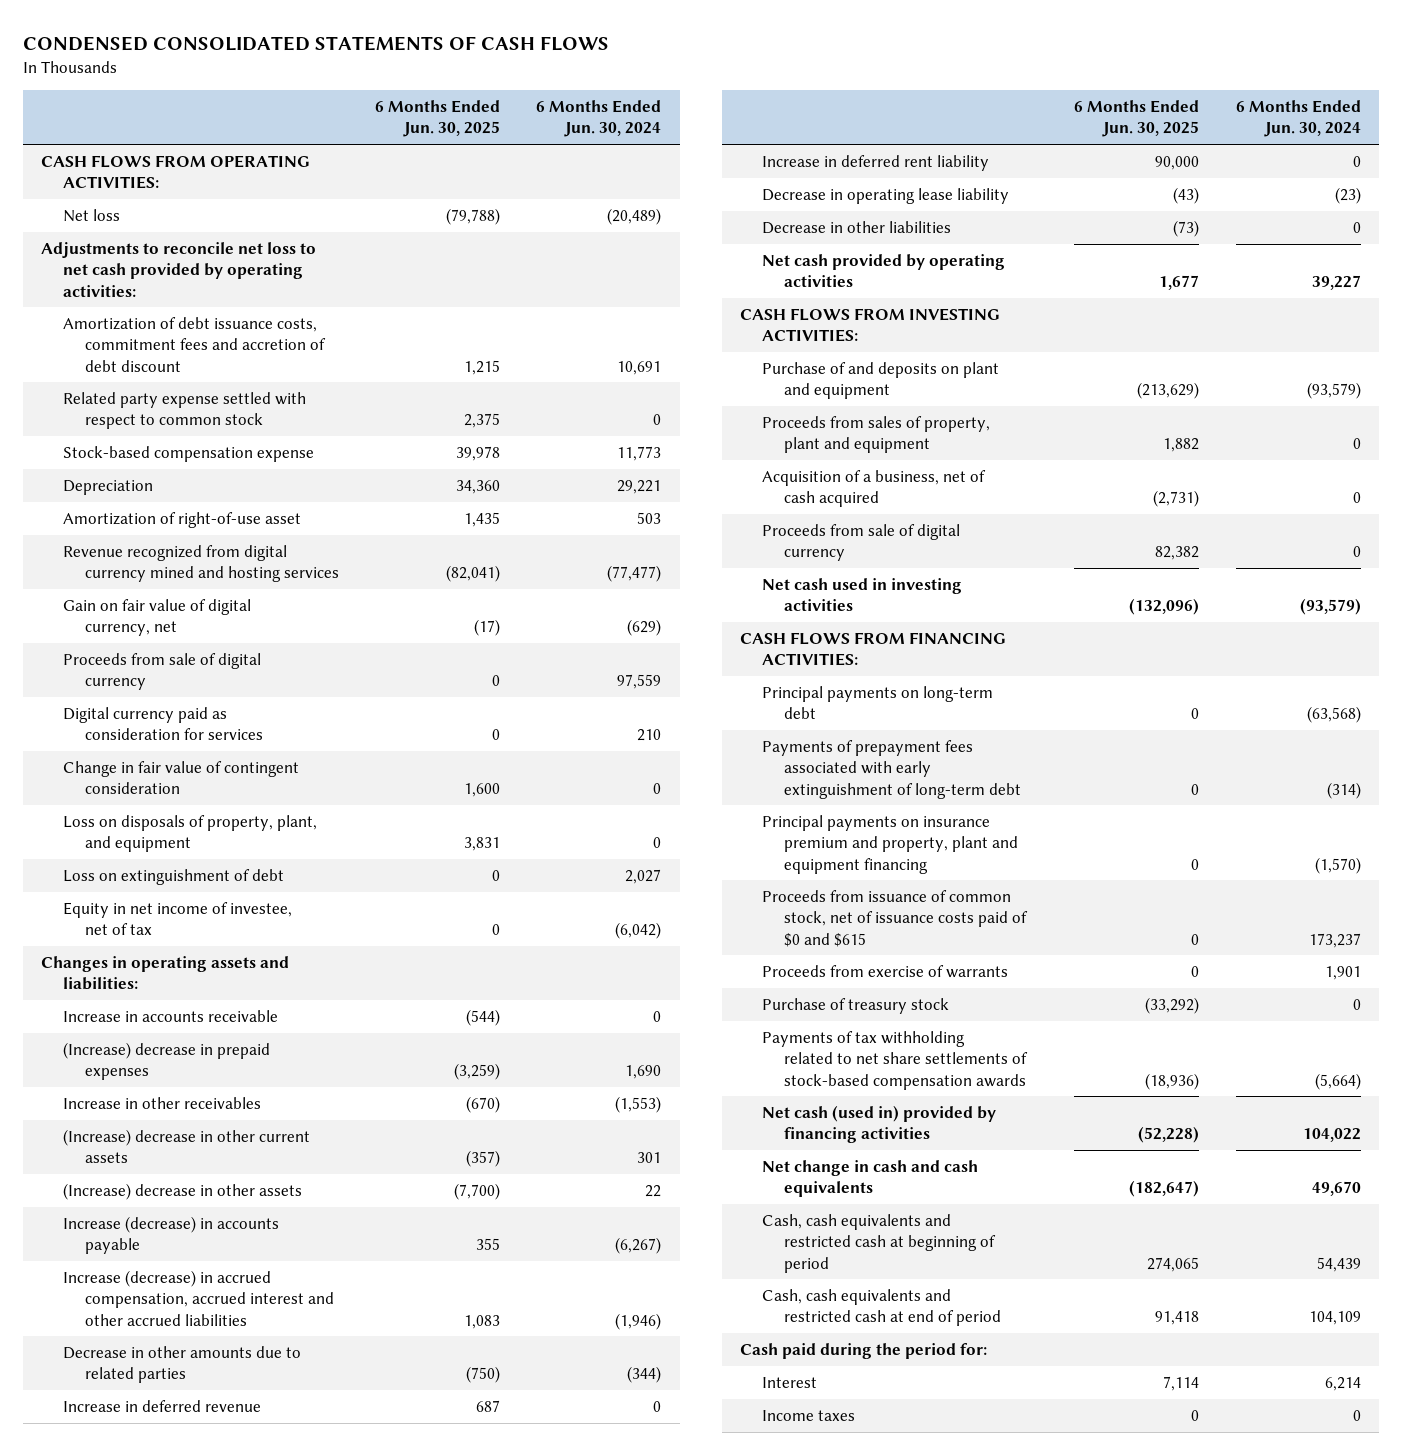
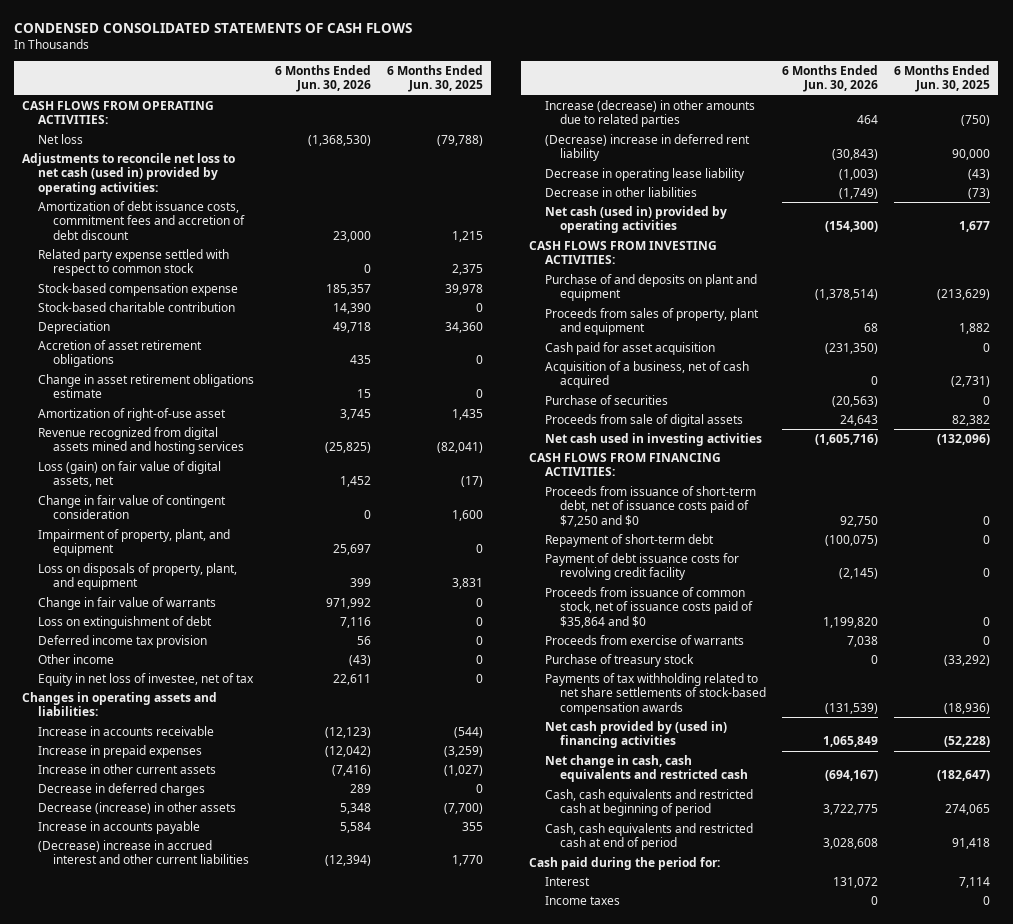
- | 6 Months Ended Jun. 30, 2025 | 6 Months Ended Jun. 30, 2024
+ | 6 Months Ended Jun. 30, 2026 | 6 Months Ended Jun. 30, 2025
- Adjustments to reconcile net loss to net cash provided by operating activities:
+ Adjustments to reconcile net loss to net cash (used in) provided by operating activities:
+ Stock-based charitable contribution | 14,390 | 0
+ Accretion of asset retirement obligations | 435 | 0
+ Change in asset retirement obligations estimate | 15 | 0
- Revenue recognized from digital currency mined and hosting services | (82,041) | (77,477)
- Gain on fair value of digital currency, net | (17) | (629)
- Proceeds from sale of digital currency | 0 | 97,559
- Digital currency paid as consideration for services | 0 | 210
+ Revenue recognized from digital assets mined and hosting services | (25,825) | (82,041)
+ Loss (gain) on fair value of digital assets, net | 1,452 | (17)
+ Impairment of property, plant, and equipment | 25,697 | 0
+ Change in fair value of warrants | 971,992 | 0
- Equity in net income of investee, net of tax | 0 | (6,042)
+ Deferred income tax provision | 56 | 0
+ Other income | (43) | 0
+ Equity in net loss of investee, net of tax | 22,611 | 0
- (Increase) decrease in prepaid expenses | (3,259) | 1,690
- Increase in other receivables | (670) | (1,553)
- (Increase) decrease in other current assets | (357) | 301
- (Increase) decrease in other assets | (7,700) | 22
- Increase (decrease) in accounts payable | 355 | (6,267)
- Increase (decrease) in accrued compensation, accrued interest and other accrued liabilities | 1,083 | (1,946)
- Decrease in other amounts due to related parties | (750) | (344)
- Increase in deferred revenue | 687 | 0
- Increase in deferred rent liability | 90,000 | 0
+ Increase in prepaid expenses | (12,042) | (3,259)
+ Increase in other current assets | (7,416) | (1,027)
+ Decrease in deferred charges | 289 | 0
+ Decrease (increase) in other assets | 5,348 | (7,700)
+ Increase in accounts payable | 5,584 | 355
+ (Decrease) increase in accrued interest and other current liabilities | (12,394) | 1,770
+ Increase (decrease) in other amounts due to related parties | 464 | (750)
+ (Decrease) increase in deferred rent liability | (30,843) | 90,000
- Net cash provided by operating activities | 1,677 | 39,227
+ Net cash (used in) provided by operating activities | (154,300) | 1,677
+ Cash paid for asset acquisition | (231,350) | 0
- Proceeds from sale of digital currency | 82,382 | 0
+ Purchase of securities | (20,563) | 0
+ Proceeds from sale of digital assets | 24,643 | 82,382
- Principal payments on long-term debt | 0 | (63,568)
- Payments of prepayment fees associated with early extinguishment of long-term debt | 0 | (314)
- Principal payments on insurance premium and property, plant and equipment financing | 0 | (1,570)
- Proceeds from issuance of common stock, net of issuance costs paid of $0 and $615 | 0 | 173,237
+ Proceeds from issuance of short-term debt, net of issuance costs paid of $7,250 and $0 | 92,750 | 0
+ Repayment of short-term debt | (100,075) | 0
+ Payment of debt issuance costs for revolving credit facility | (2,145) | 0
+ Proceeds from issuance of common stock, net of issuance costs paid of $35,864 and $0 | 1,199,820 | 0
- Net cash (used in) provided by financing activities | (52,228) | 104,022
- Net change in cash and cash equivalents | (182,647) | 49,670
+ Net cash provided by (used in) financing activities | 1,065,849 | (52,228)
+ Net change in cash, cash equivalents and restricted cash | (694,167) | (182,647)

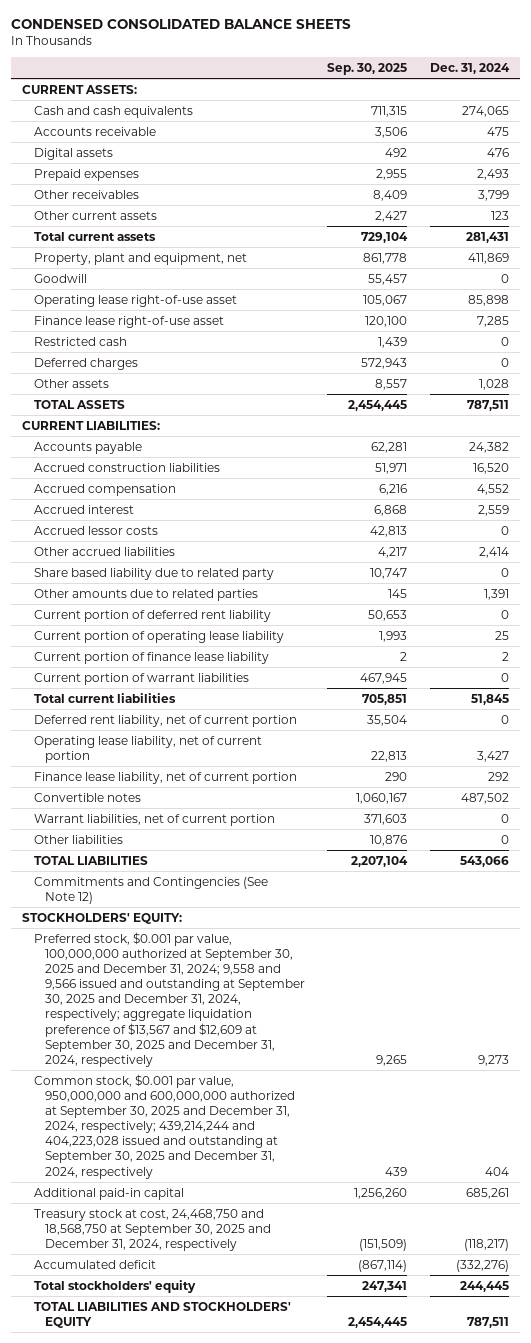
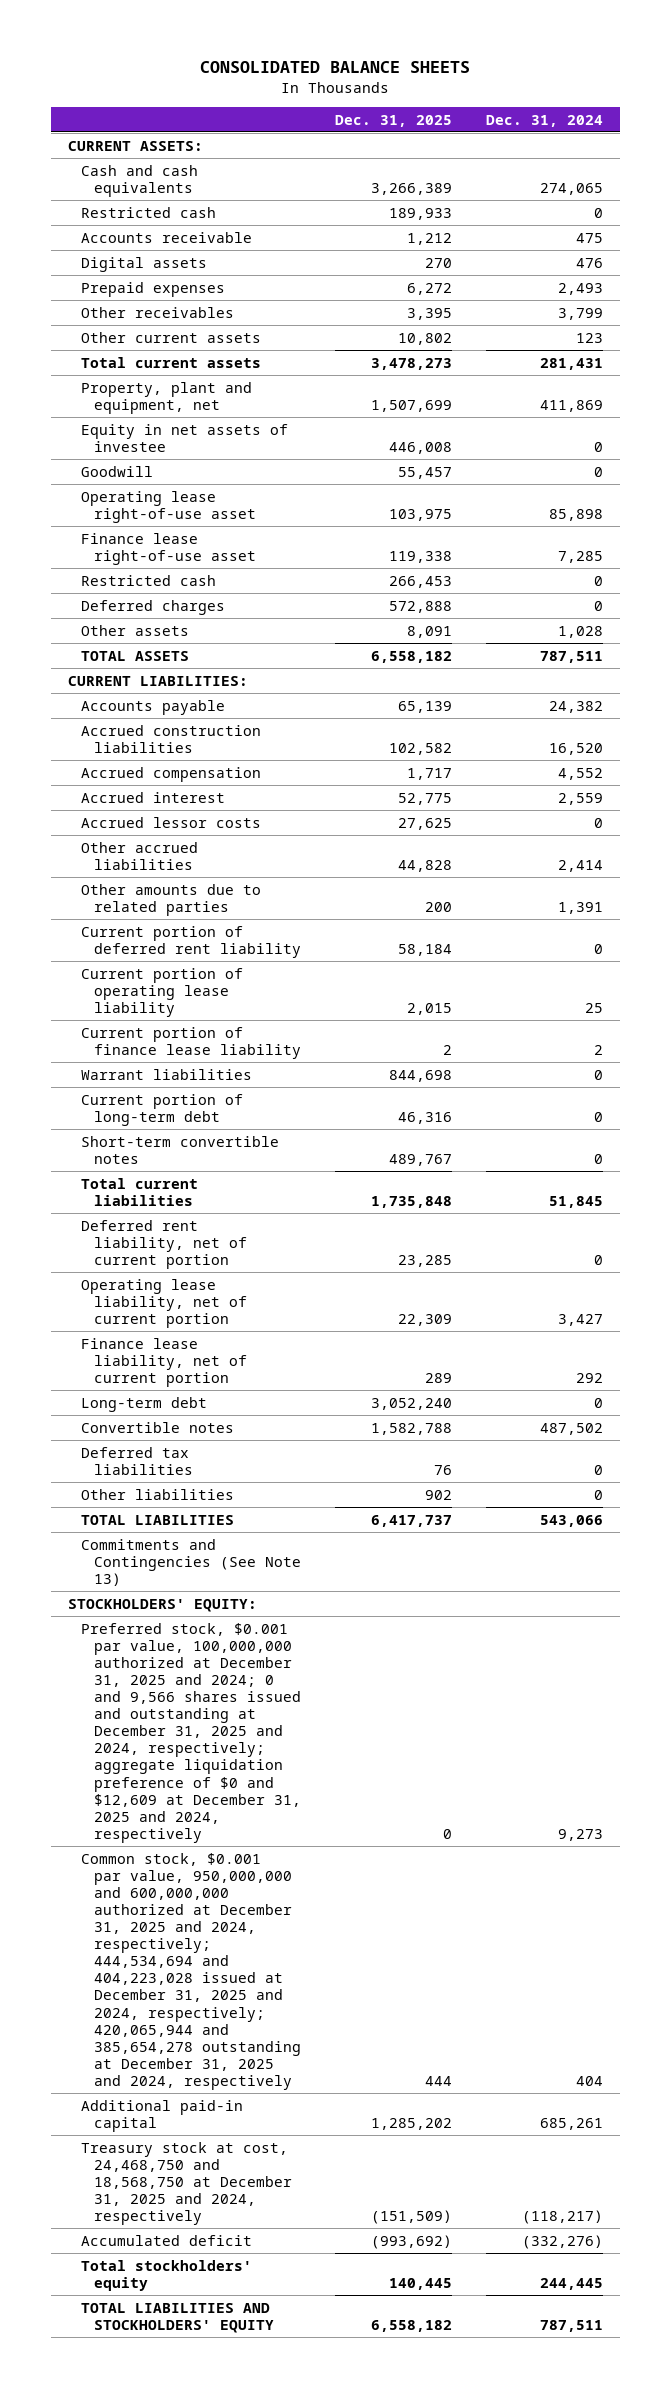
- CONDENSED CONSOLIDATED BALANCE SHEETS
+ CONSOLIDATED BALANCE SHEETS
- | Sep. 30, 2025 | Dec. 31, 2024
+ | Dec. 31, 2025 | Dec. 31, 2024
+ Restricted cash | 189,933 | 0
+ Equity in net assets of investee | 446,008 | 0
- Share based liability due to related party | 10,747 | 0
- Current portion of warrant liabilities | 467,945 | 0
+ Warrant liabilities | 844,698 | 0
+ Current portion of long-term debt | 46,316 | 0
+ Short-term convertible notes | 489,767 | 0
+ Long-term debt | 3,052,240 | 0
- Warrant liabilities, net of current portion | 371,603 | 0
+ Deferred tax liabilities | 76 | 0
- Commitments and Contingencies (See Note 12)
+ Commitments and Contingencies (See Note 13)
- Preferred stock, $0.001 par value, 100,000,000 authorized at September 30, 2025 and December 31, 2024; 9,558 and 9,566 issued and outstanding at September 30, 2025 and December 31, 2024, respectively; aggregate liquidation preference of $13,567 and $12,609 at September 30, 2025 and December 31, 2024, respectively | 9,265 | 9,273
- Common stock, $0.001 par value, 950,000,000 and 600,000,000 authorized at September 30, 2025 and December 31, 2024, respectively; 439,214,244 and 404,223,028 issued and outstanding at September 30, 2025 and December 31, 2024, respectively | 439 | 404
+ Preferred stock, $0.001 par value, 100,000,000 authorized at December 31, 2025 and 2024; 0 and 9,566 shares issued and outstanding at December 31, 2025 and 2024, respectively; aggregate liquidation preference of $0 and $12,609 at December 31, 2025 and 2024, respectively | 0 | 9,273
+ Common stock, $0.001 par value, 950,000,000 and 600,000,000 authorized at December 31, 2025 and 2024, respectively; 444,534,694 and 404,223,028 issued at December 31, 2025 and 2024, respectively; 420,065,944 and 385,654,278 outstanding at December 31, 2025 and 2024, respectively | 444 | 404
- Treasury stock at cost, 24,468,750 and 18,568,750 at September 30, 2025 and December 31, 2024, respectively | (151,509) | (118,217)
+ Treasury stock at cost, 24,468,750 and 18,568,750 at December 31, 2025 and 2024, respectively | (151,509) | (118,217)

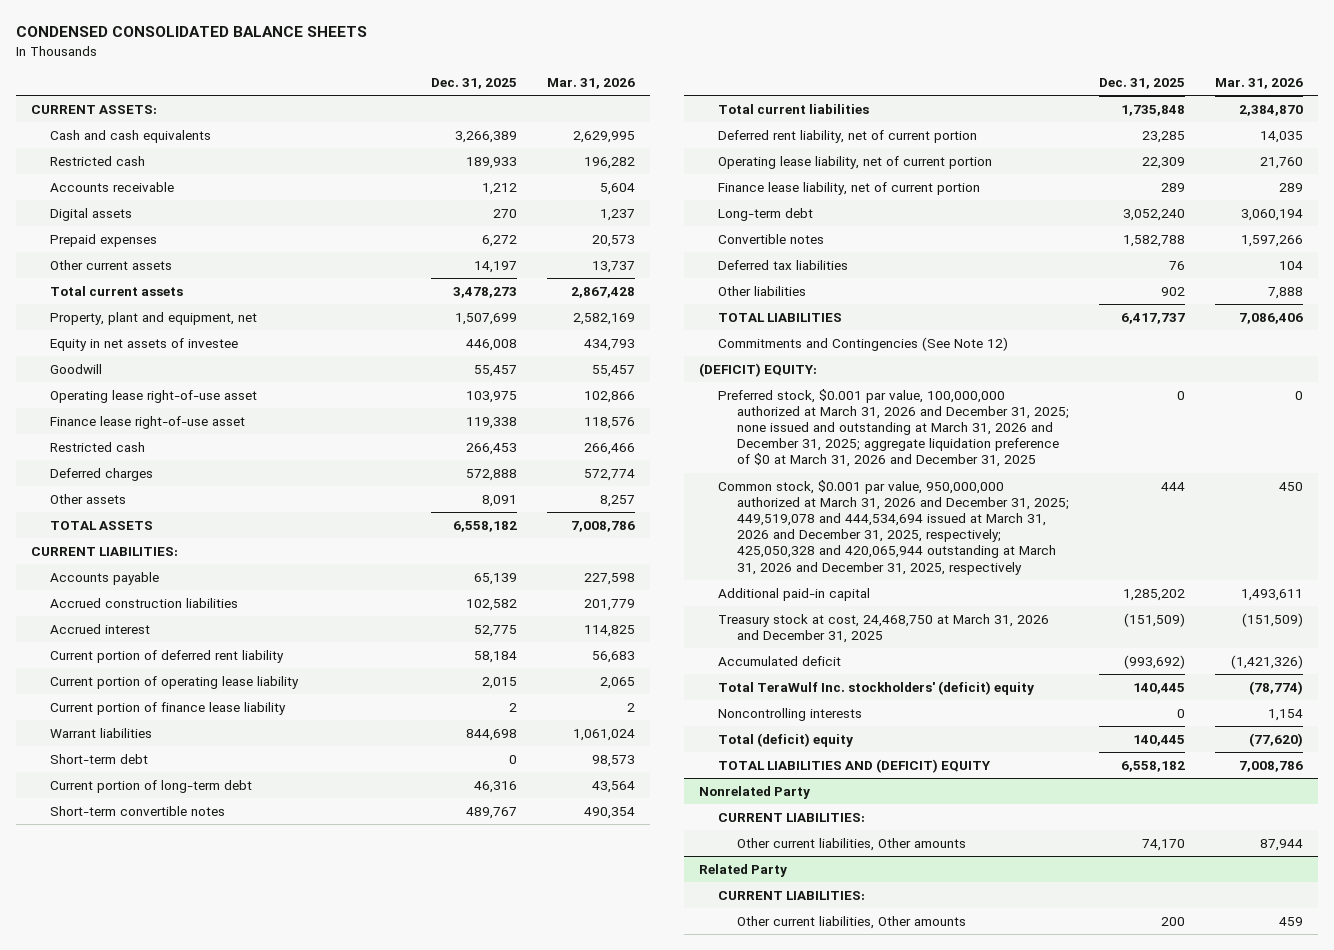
- CONSOLIDATED BALANCE SHEETS
+ CONDENSED CONSOLIDATED BALANCE SHEETS
- | Dec. 31, 2025 | Dec. 31, 2024
+ | Dec. 31, 2025 | Mar. 31, 2026
- Other receivables | 3,395 | 3,799
- Other current assets | 10,802 | 123
+ Other current assets | 14,197 | 13,737
- Accrued compensation | 1,717 | 4,552
- Accrued lessor costs | 27,625 | 0
- Other accrued liabilities | 44,828 | 2,414
- Other amounts due to related parties | 200 | 1,391
+ Short-term debt | 0 | 98,573
- Commitments and Contingencies (See Note 13)
- STOCKHOLDERS' EQUITY:
- Preferred stock, $0.001 par value, 100,000,000 authorized at December 31, 2025 and 2024; 0 and 9,566 shares issued and outstanding at December 31, 2025 and 2024, respectively; aggregate liquidation preference of $0 and $12,609 at December 31, 2025 and 2024, respectively | 0 | 9,273
- Common stock, $0.001 par value, 950,000,000 and 600,000,000 authorized at December 31, 2025 and 2024, respectively; 444,534,694 and 404,223,028 issued at December 31, 2025 and 2024, respectively; 420,065,944 and 385,654,278 outstanding at December 31, 2025 and 2024, respectively | 444 | 404
+ Commitments and Contingencies (See Note 12)
+ (DEFICIT) EQUITY:
+ Preferred stock, $0.001 par value, 100,000,000 authorized at March 31, 2026 and December 31, 2025; none issued and outstanding at March 31, 2026 and December 31, 2025; aggregate liquidation preference of $0 at March 31, 2026 and December 31, 2025 | 0 | 0
+ Common stock, $0.001 par value, 950,000,000 authorized at March 31, 2026 and December 31, 2025; 449,519,078 and 444,534,694 issued at March 31, 2026 and December 31, 2025, respectively; 425,050,328 and 420,065,944 outstanding at March 31, 2026 and December 31, 2025, respectively | 444 | 450
- Treasury stock at cost, 24,468,750 and 18,568,750 at December 31, 2025 and 2024, respectively | (151,509) | (118,217)
+ Treasury stock at cost, 24,468,750 at March 31, 2026 and December 31, 2025 | (151,509) | (151,509)
- Total stockholders' equity | 140,445 | 244,445
- TOTAL LIABILITIES AND STOCKHOLDERS' EQUITY | 6,558,182 | 787,511
+ Total TeraWulf Inc. stockholders' (deficit) equity | 140,445 | (78,774)
+ Noncontrolling interests | 0 | 1,154
+ Total (deficit) equity | 140,445 | (77,620)
+ TOTAL LIABILITIES AND (DEFICIT) EQUITY | 6,558,182 | 7,008,786
+ Nonrelated Party
+ CURRENT LIABILITIES:
+ Other current liabilities, Other amounts | 74,170 | 87,944
+ Related Party
+ CURRENT LIABILITIES:
+ Other current liabilities, Other amounts | 200 | 459

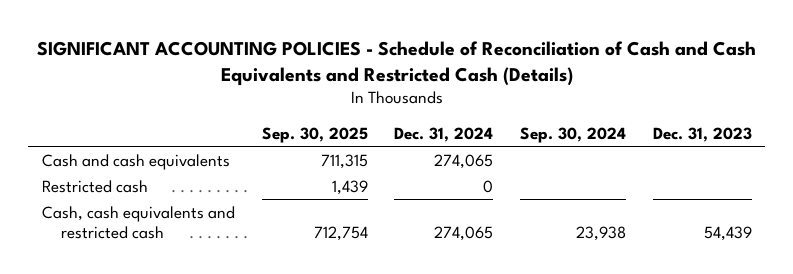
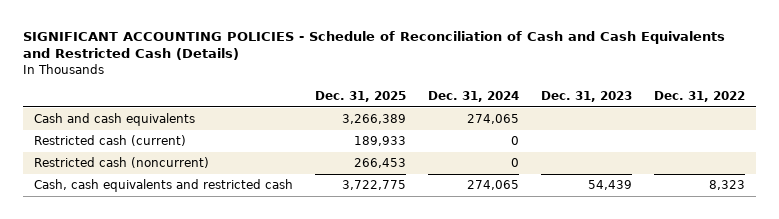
- | Sep. 30, 2025 | Dec. 31, 2024 | Sep. 30, 2024 | Dec. 31, 2023
+ | Dec. 31, 2025 | Dec. 31, 2024 | Dec. 31, 2023 | Dec. 31, 2022
- Restricted cash | 1,439 | 0 | |
+ Restricted cash (current) | 189,933 | 0 | |
+ Restricted cash (noncurrent) | 266,453 | 0 | |

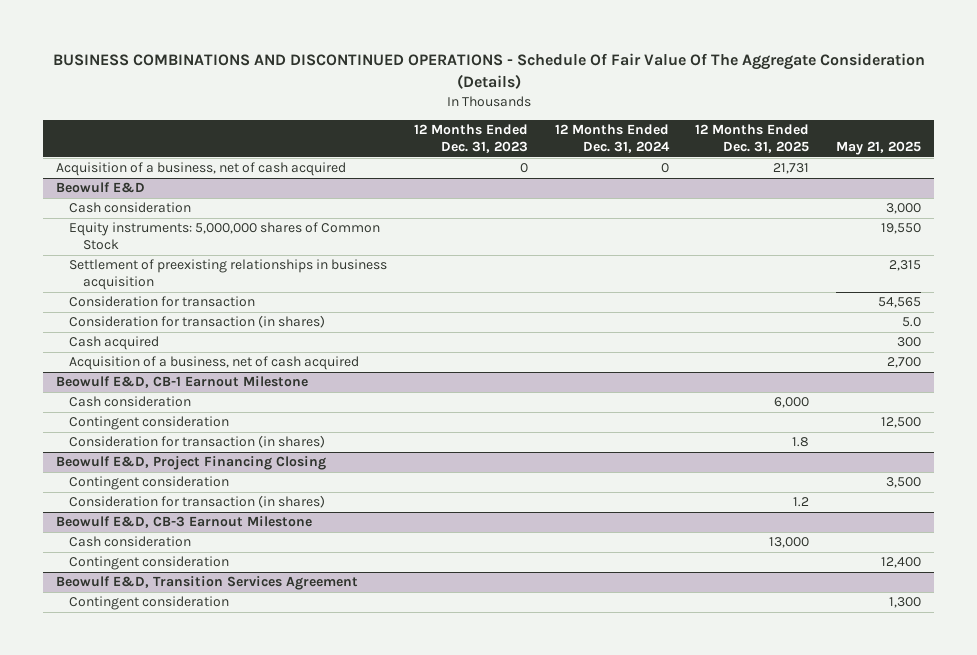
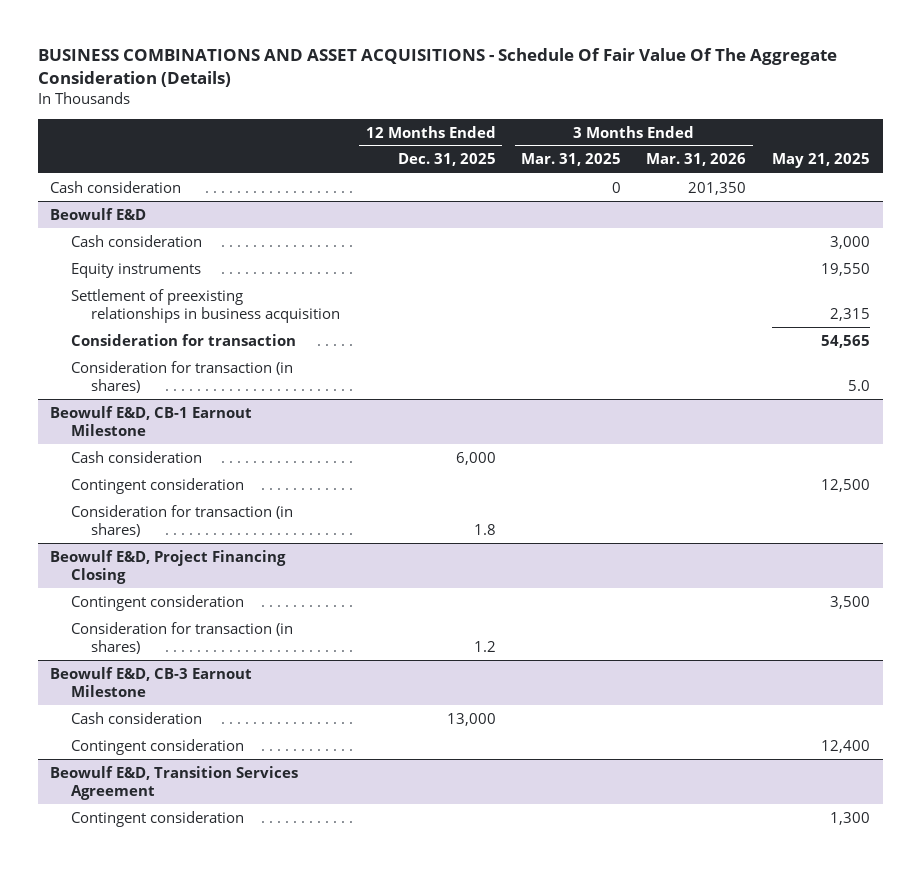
- BUSINESS COMBINATIONS AND DISCONTINUED OPERATIONS - Schedule Of Fair Value Of The Aggregate Consideration (Details)
+ BUSINESS COMBINATIONS AND ASSET ACQUISITIONS - Schedule Of Fair Value Of The Aggregate Consideration (Details)
- | 12 Months Ended Dec. 31, 2023 | 12 Months Ended Dec. 31, 2024 | 12 Months Ended Dec. 31, 2025 | May 21, 2025
+ | 12 Months Ended Dec. 31, 2025 | 3 Months Ended Mar. 31, 2025 | 3 Months Ended Mar. 31, 2026 | May 21, 2025
- Acquisition of a business, net of cash acquired | 0 | 0 | 21,731 |
+ Cash consideration | | 0 | 201,350 |
@ Beowulf E&D
- Equity instruments: 5,000,000 shares of Common Stock | | | | 19,550
+ Equity instruments | | | | 19,550
- Cash acquired | | | | 300
- Acquisition of a business, net of cash acquired | | | | 2,700

